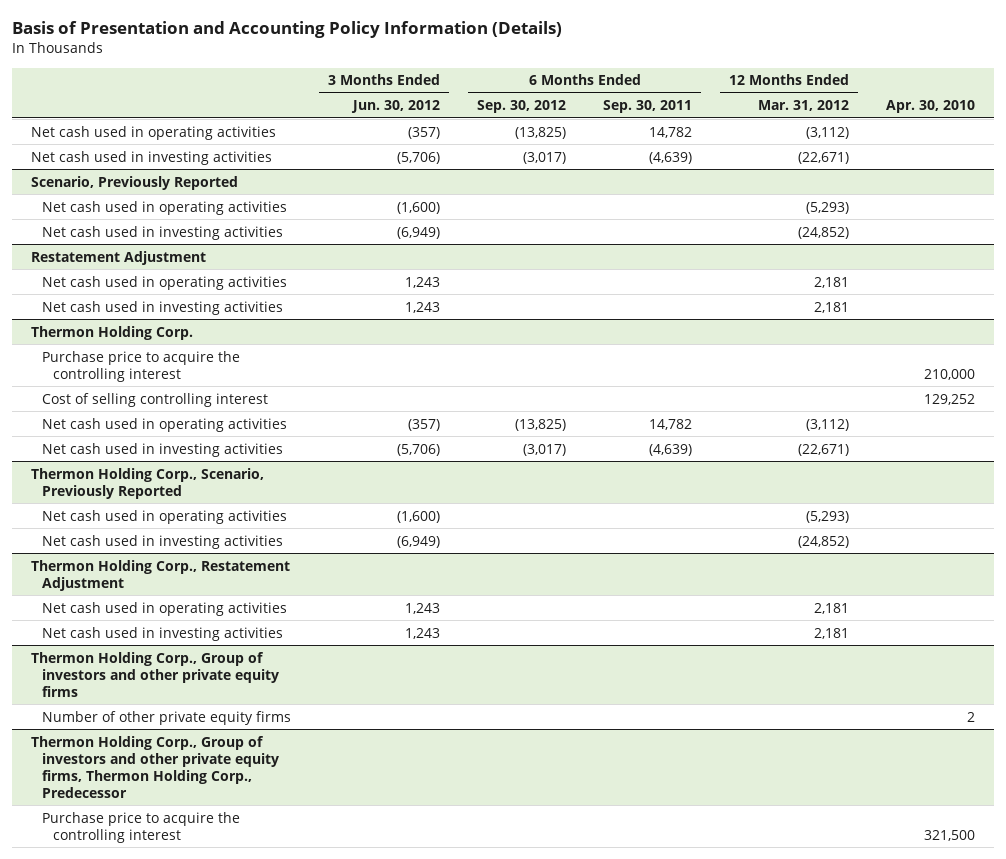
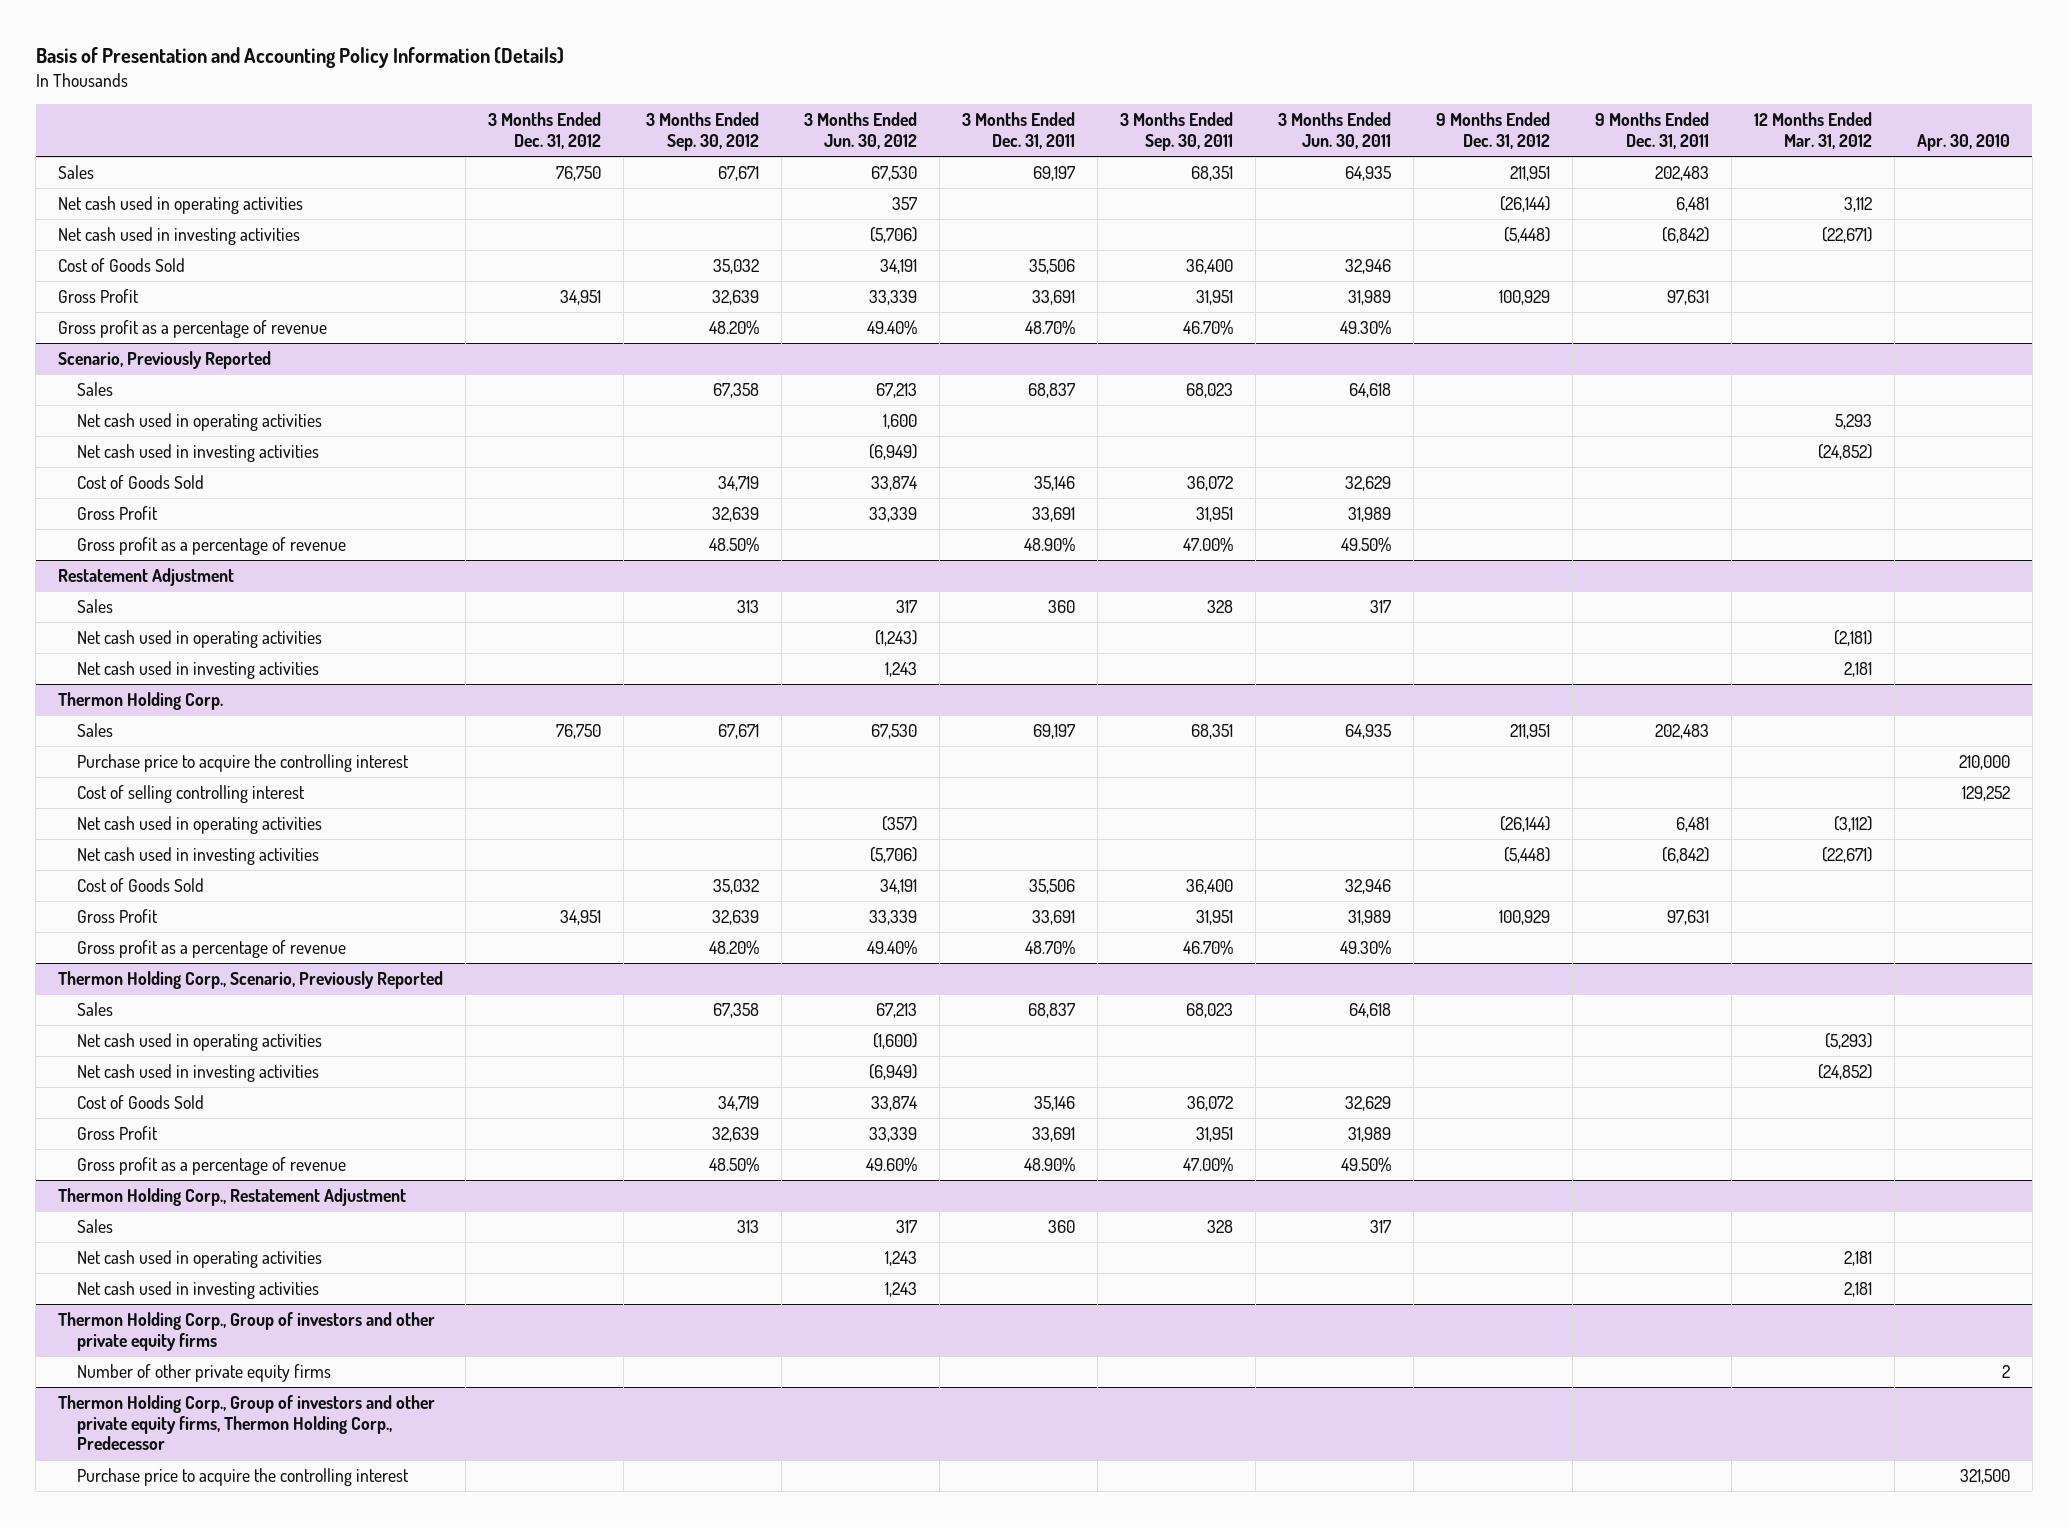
- | 3 Months Ended Jun. 30, 2012 | 6 Months Ended Sep. 30, 2012 | 6 Months Ended Sep. 30, 2011 | 12 Months Ended Mar. 31, 2012 | Apr. 30, 2010
+ | 3 Months Ended Dec. 31, 2012 | 3 Months Ended Sep. 30, 2012 | 3 Months Ended Jun. 30, 2012 | 3 Months Ended Dec. 31, 2011 | 3 Months Ended Sep. 30, 2011 | 3 Months Ended Jun. 30, 2011 | 9 Months Ended Dec. 31, 2012 | 9 Months Ended Dec. 31, 2011 | 12 Months Ended Mar. 31, 2012 | Apr. 30, 2010
- Net cash used in operating activities | (357) | (13,825) | 14,782 | (3,112) |
+ Sales | 76,750 | 67,671 | 67,530 | 69,197 | 68,351 | 64,935 | 211,951 | 202,483 | |
+ Net cash used in operating activities | | | 357 | | | | (26,144) | 6,481 | 3,112 |
+ Cost of Goods Sold | | 35,032 | 34,191 | 35,506 | 36,400 | 32,946 | | | |
+ Gross Profit | 34,951 | 32,639 | 33,339 | 33,691 | 31,951 | 31,989 | 100,929 | 97,631 | |
+ Gross profit as a percentage of revenue | | 48.20% | 49.40% | 48.70% | 46.70% | 49.30% | | | |
@ Scenario, Previously Reported
- Net cash used in operating activities | (1,600) | | | (5,293) |
+ Sales | | 67,358 | 67,213 | 68,837 | 68,023 | 64,618 | | | |
+ Net cash used in operating activities | | | 1,600 | | | | | | 5,293 |
+ Cost of Goods Sold | | 34,719 | 33,874 | 35,146 | 36,072 | 32,629 | | | |
+ Gross Profit | | 32,639 | 33,339 | 33,691 | 31,951 | 31,989 | | | |
+ Gross profit as a percentage of revenue | | 48.50% | | 48.90% | 47.00% | 49.50% | | | |
@ Restatement Adjustment
- Net cash used in operating activities | 1,243 | | | 2,181 |
+ Sales | | 313 | 317 | 360 | 328 | 317 | | | |
+ Net cash used in operating activities | | | (1,243) | | | | | | (2,181) |
@ Thermon Holding Corp.
+ Sales | 76,750 | 67,671 | 67,530 | 69,197 | 68,351 | 64,935 | 211,951 | 202,483 | |
+ Cost of Goods Sold | | 35,032 | 34,191 | 35,506 | 36,400 | 32,946 | | | |
+ Gross Profit | 34,951 | 32,639 | 33,339 | 33,691 | 31,951 | 31,989 | 100,929 | 97,631 | |
+ Gross profit as a percentage of revenue | | 48.20% | 49.40% | 48.70% | 46.70% | 49.30% | | | |
@ Thermon Holding Corp., Scenario, Previously Reported
+ Sales | | 67,358 | 67,213 | 68,837 | 68,023 | 64,618 | | | |
+ Cost of Goods Sold | | 34,719 | 33,874 | 35,146 | 36,072 | 32,629 | | | |
+ Gross Profit | | 32,639 | 33,339 | 33,691 | 31,951 | 31,989 | | | |
+ Gross profit as a percentage of revenue | | 48.50% | 49.60% | 48.90% | 47.00% | 49.50% | | | |
@ Thermon Holding Corp., Restatement Adjustment
+ Sales | | 313 | 317 | 360 | 328 | 317 | | | |

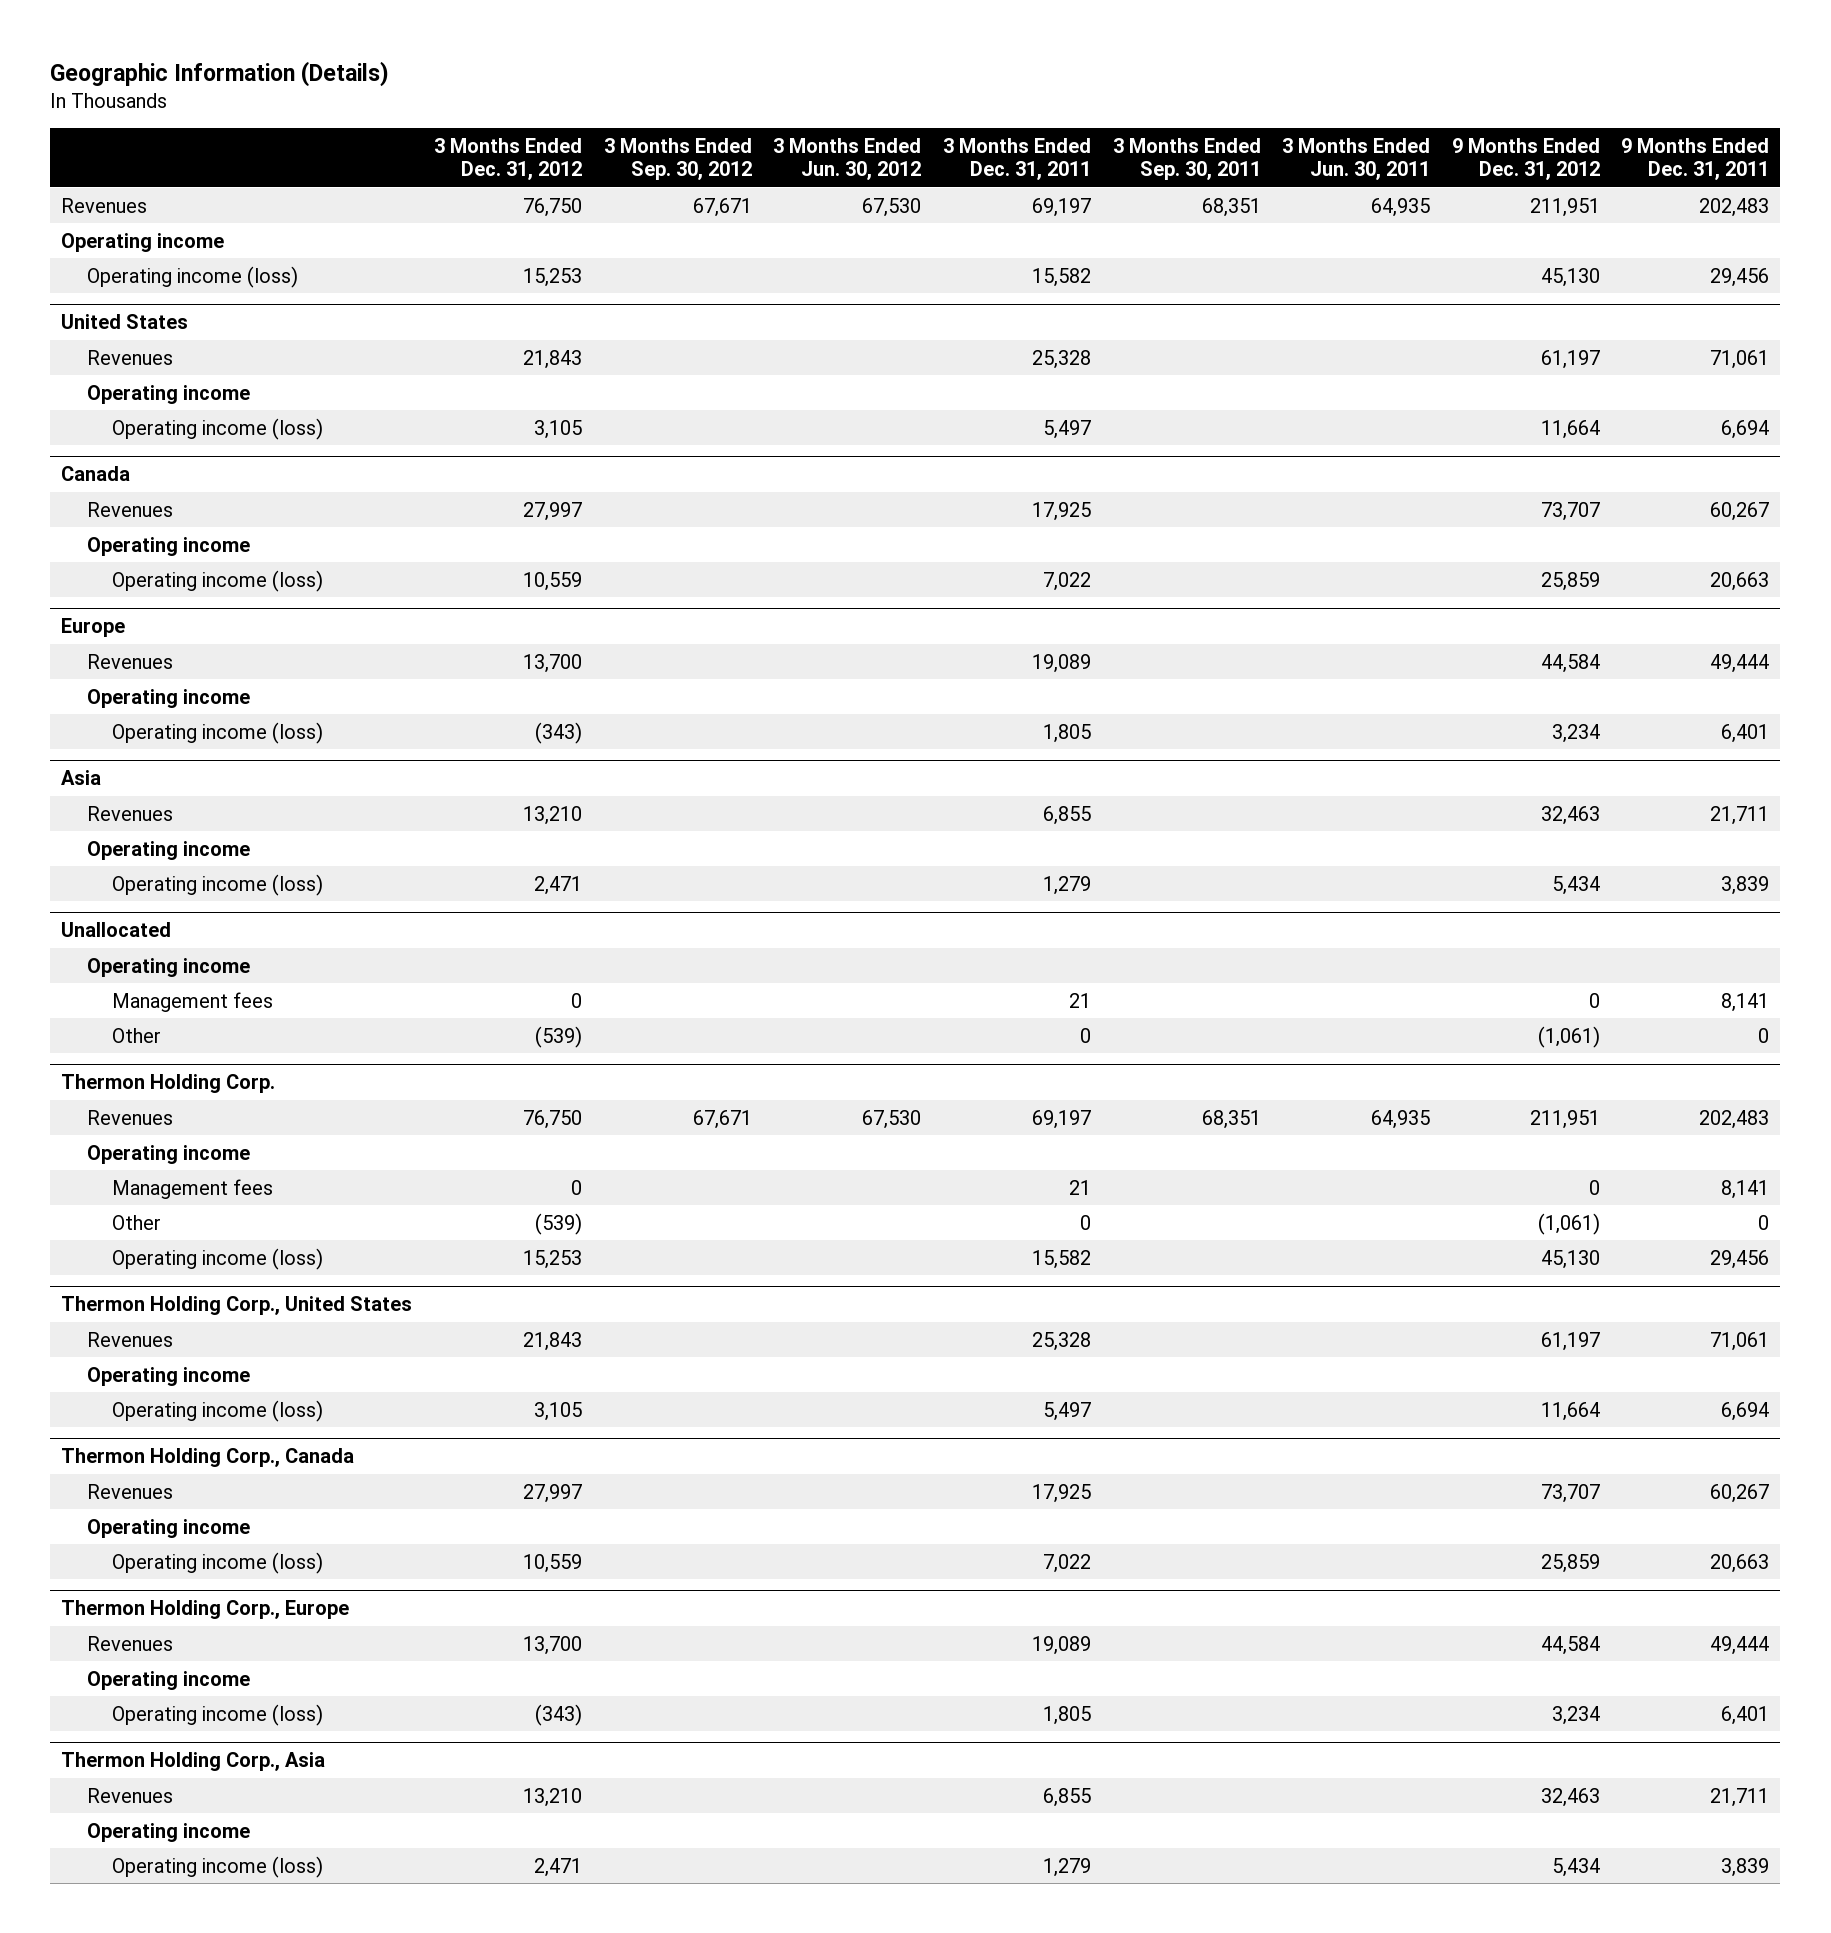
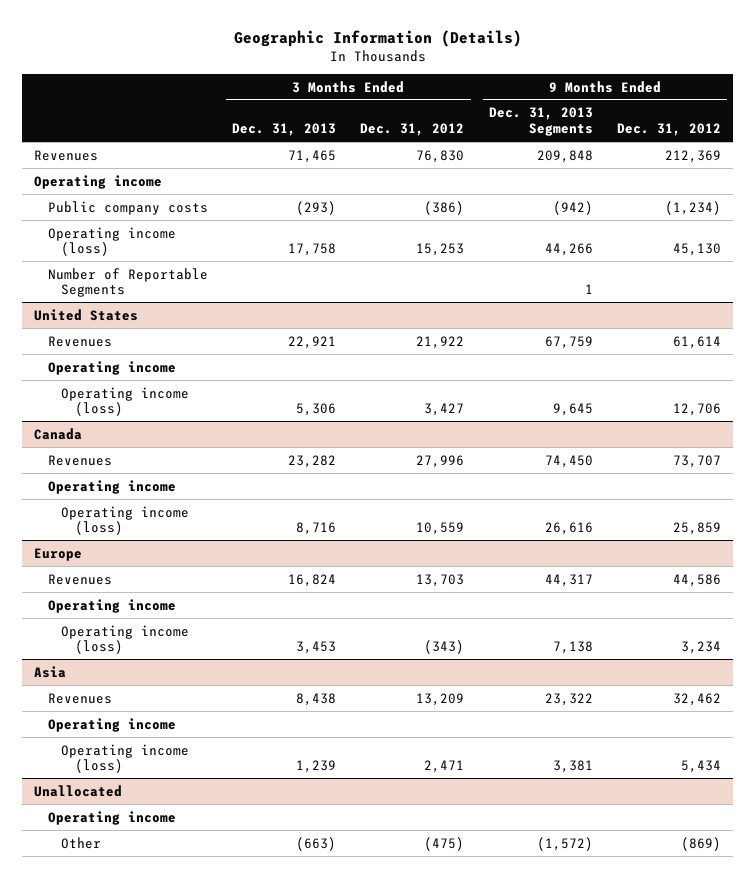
- | 3 Months Ended Dec. 31, 2012 | 3 Months Ended Sep. 30, 2012 | 3 Months Ended Jun. 30, 2012 | 3 Months Ended Dec. 31, 2011 | 3 Months Ended Sep. 30, 2011 | 3 Months Ended Jun. 30, 2011 | 9 Months Ended Dec. 31, 2012 | 9 Months Ended Dec. 31, 2011
+ | 3 Months Ended Dec. 31, 2013 | 3 Months Ended Dec. 31, 2012 | 9 Months Ended Dec. 31, 2013 Segments | 9 Months Ended Dec. 31, 2012
- Revenues | 76,750 | 67,671 | 67,530 | 69,197 | 68,351 | 64,935 | 211,951 | 202,483
+ Revenues | 71,465 | 76,830 | 209,848 | 212,369
+ Public company costs | (293) | (386) | (942) | (1,234)
+ Number of Reportable Segments | | | 1 |
@ United States
- Revenues | 21,843 | | | 25,328 | | | 61,197 | 71,061
+ Revenues | 22,921 | 21,922 | 67,759 | 61,614
- Operating income (loss) | 3,105 | | | 5,497 | | | 11,664 | 6,694
+ Operating income (loss) | 5,306 | 3,427 | 9,645 | 12,706
@ Canada
- Revenues | 27,997 | | | 17,925 | | | 73,707 | 60,267
+ Revenues | 23,282 | 27,996 | 74,450 | 73,707
@ Europe
- Revenues | 13,700 | | | 19,089 | | | 44,584 | 49,444
+ Revenues | 16,824 | 13,703 | 44,317 | 44,586
@ Asia
- Revenues | 13,210 | | | 6,855 | | | 32,463 | 21,711
+ Revenues | 8,438 | 13,209 | 23,322 | 32,462
@ Unallocated
- Management fees | 0 | | | 21 | | | 0 | 8,141
- Other | (539) | | | 0 | | | (1,061) | 0
- Thermon Holding Corp.
- Revenues | 76,750 | 67,671 | 67,530 | 69,197 | 68,351 | 64,935 | 211,951 | 202,483
- Operating income
- Management fees | 0 | | | 21 | | | 0 | 8,141
- Other | (539) | | | 0 | | | (1,061) | 0
- Operating income (loss) | 15,253 | | | 15,582 | | | 45,130 | 29,456
- Thermon Holding Corp., United States
- Revenues | 21,843 | | | 25,328 | | | 61,197 | 71,061
- Operating income
- Operating income (loss) | 3,105 | | | 5,497 | | | 11,664 | 6,694
- Thermon Holding Corp., Canada
- Revenues | 27,997 | | | 17,925 | | | 73,707 | 60,267
- Operating income
- Operating income (loss) | 10,559 | | | 7,022 | | | 25,859 | 20,663
- Thermon Holding Corp., Europe
- Revenues | 13,700 | | | 19,089 | | | 44,584 | 49,444
- Operating income
- Operating income (loss) | (343) | | | 1,805 | | | 3,234 | 6,401
- Thermon Holding Corp., Asia
- Revenues | 13,210 | | | 6,855 | | | 32,463 | 21,711
- Operating income
- Operating income (loss) | 2,471 | | | 1,279 | | | 5,434 | 3,839
@ Unallocated
+ Other | (663) | (475) | (1,572) | (869)

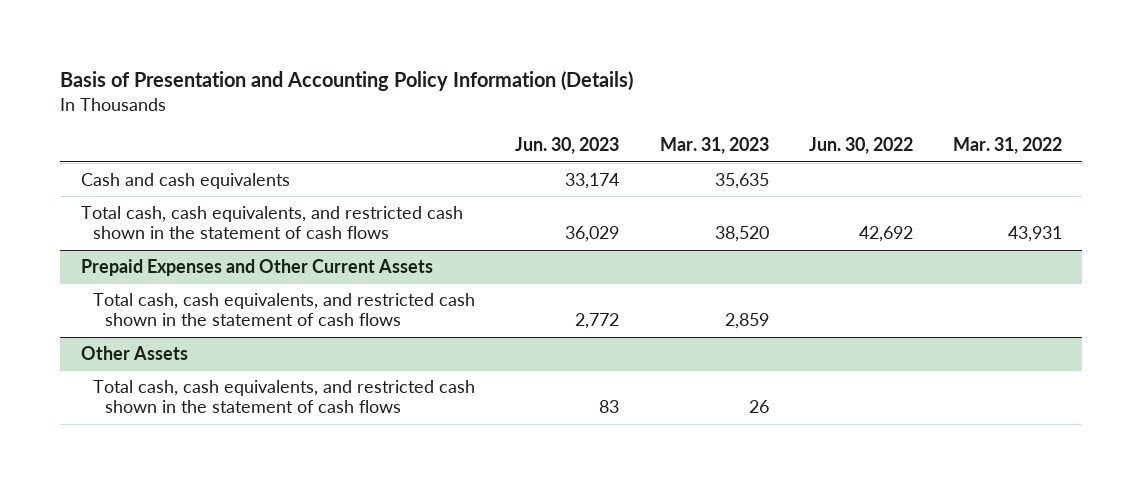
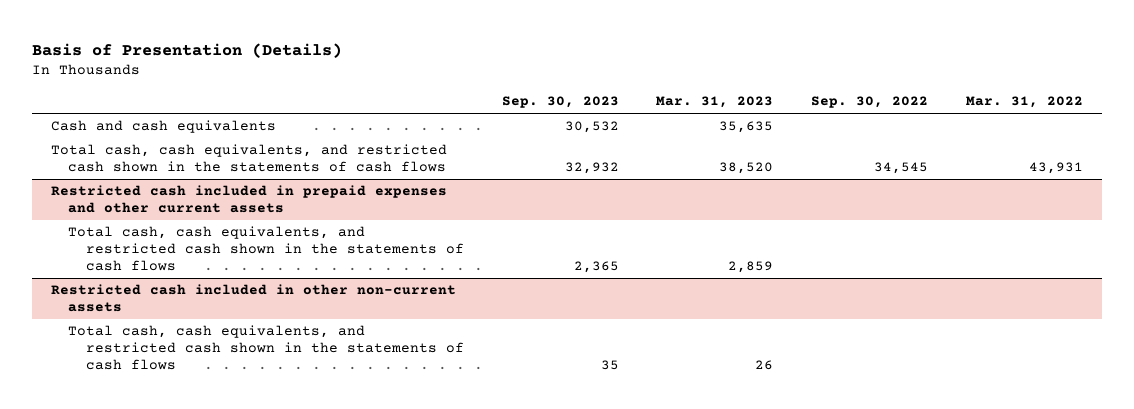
- Basis of Presentation and Accounting Policy Information (Details)
+ Basis of Presentation (Details)
- | Jun. 30, 2023 | Mar. 31, 2023 | Jun. 30, 2022 | Mar. 31, 2022
+ | Sep. 30, 2023 | Mar. 31, 2023 | Sep. 30, 2022 | Mar. 31, 2022
- Total cash, cash equivalents, and restricted cash shown in the statement of cash flows | 36,029 | 38,520 | 42,692 | 43,931
- Prepaid Expenses and Other Current Assets
- Total cash, cash equivalents, and restricted cash shown in the statement of cash flows | 2,772 | 2,859 | |
- Other Assets
- Total cash, cash equivalents, and restricted cash shown in the statement of cash flows | 83 | 26 | |
+ Total cash, cash equivalents, and restricted cash shown in the statements of cash flows | 32,932 | 38,520 | 34,545 | 43,931
+ Restricted cash included in prepaid expenses and other current assets
+ Total cash, cash equivalents, and restricted cash shown in the statements of cash flows | 2,365 | 2,859 | |
+ Restricted cash included in other non-current assets
+ Total cash, cash equivalents, and restricted cash shown in the statements of cash flows | 35 | 26 | |

